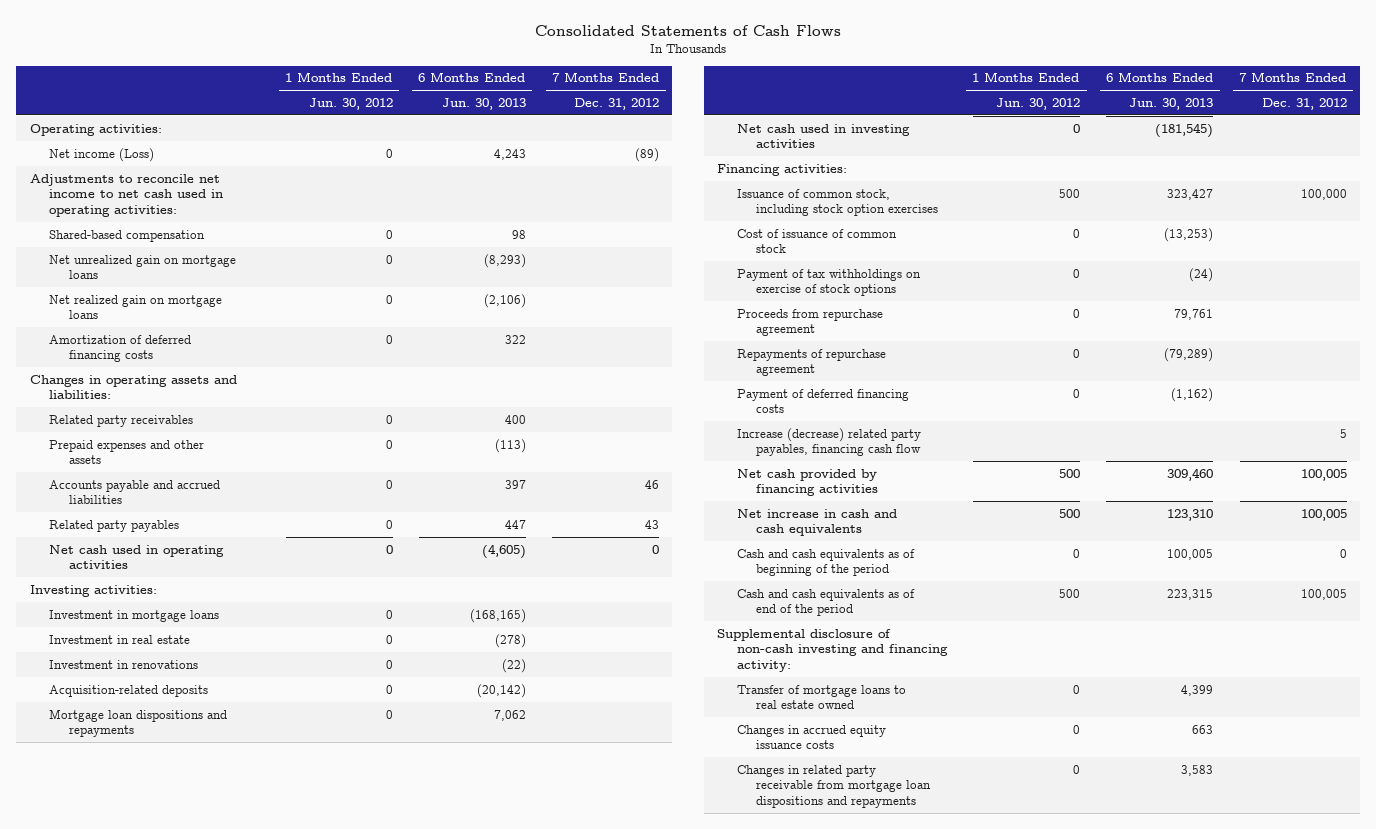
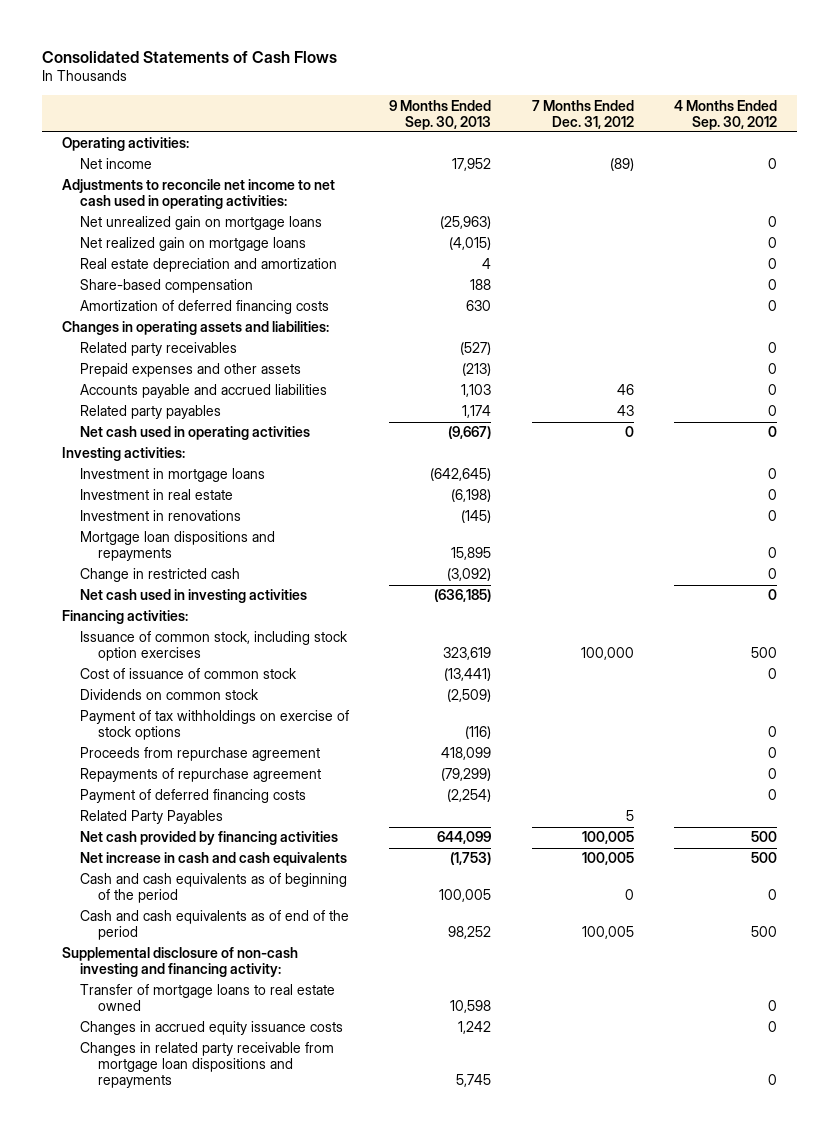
- | 1 Months Ended Jun. 30, 2012 | 6 Months Ended Jun. 30, 2013 | 7 Months Ended Dec. 31, 2012
+ | 9 Months Ended Sep. 30, 2013 | 7 Months Ended Dec. 31, 2012 | 4 Months Ended Sep. 30, 2012
- Net income (Loss) | 0 | 4,243 | (89)
+ Net income | 17,952 | (89) | 0
- Shared-based compensation | 0 | 98 |
+ Real estate depreciation and amortization | 4 | | 0
+ Share-based compensation | 188 | | 0
- Acquisition-related deposits | 0 | (20,142) |
+ Change in restricted cash | (3,092) | | 0
+ Dividends on common stock | (2,509) | |
- Increase (decrease) related party payables, financing cash flow | | | 5
+ Related Party Payables | | 5 |

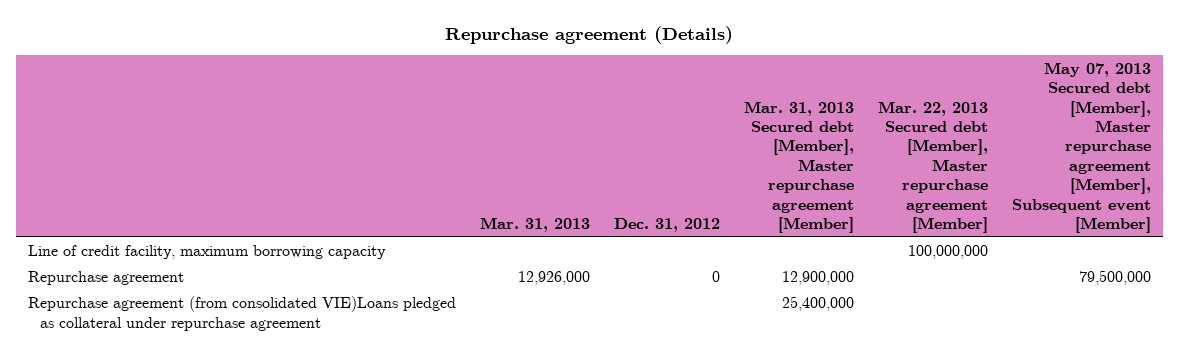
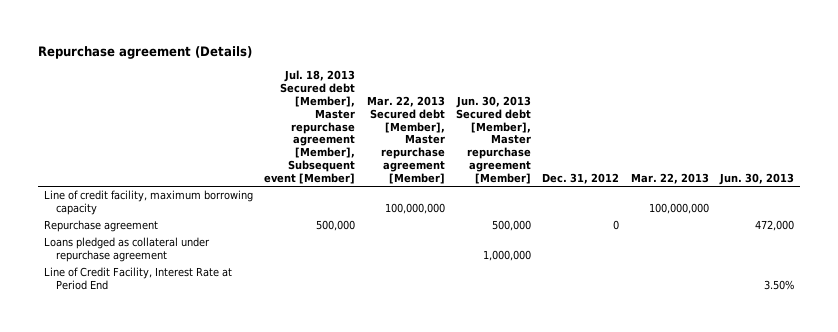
- | Mar. 31, 2013 | Dec. 31, 2012 | Mar. 31, 2013 Secured debt [Member], Master repurchase agreement [Member] | Mar. 22, 2013 Secured debt [Member], Master repurchase agreement [Member] | May 07, 2013 Secured debt [Member], Master repurchase agreement [Member], Subsequent event [Member]
+ | Jul. 18, 2013 Secured debt [Member], Master repurchase agreement [Member], Subsequent event [Member] | Mar. 22, 2013 Secured debt [Member], Master repurchase agreement [Member] | Jun. 30, 2013 Secured debt [Member], Master repurchase agreement [Member] | Dec. 31, 2012 | Mar. 22, 2013 | Jun. 30, 2013
- Repurchase agreement (from consolidated VIE)Loans pledged as collateral under repurchase agreement | | | 25,400,000 | |
+ Loans pledged as collateral under repurchase agreement | | | 1,000,000 | | |
+ Line of Credit Facility, Interest Rate at Period End | | | | | | 3.50%

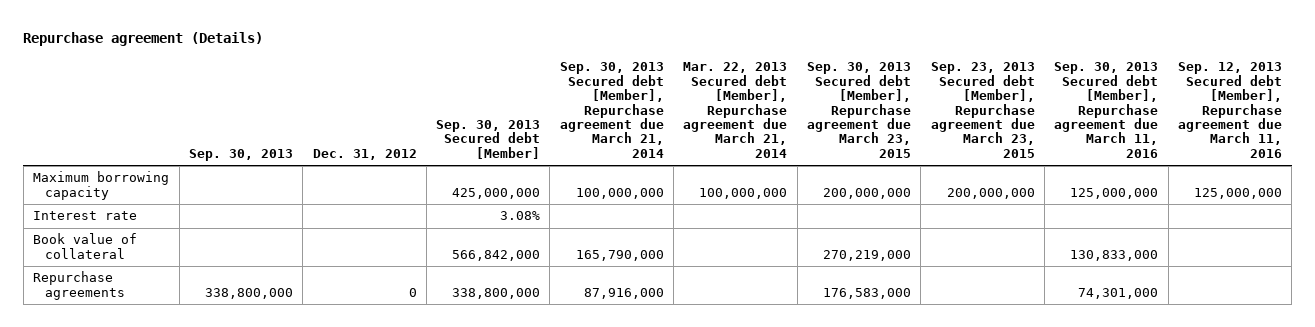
- | Jul. 18, 2013 Secured debt [Member], Master repurchase agreement [Member], Subsequent event [Member] | Mar. 22, 2013 Secured debt [Member], Master repurchase agreement [Member] | Jun. 30, 2013 Secured debt [Member], Master repurchase agreement [Member] | Dec. 31, 2012 | Mar. 22, 2013 | Jun. 30, 2013
+ | Sep. 30, 2013 | Dec. 31, 2012 | Sep. 30, 2013 Secured debt [Member] | Sep. 30, 2013 Secured debt [Member], Repurchase agreement due March 21, 2014 | Mar. 22, 2013 Secured debt [Member], Repurchase agreement due March 21, 2014 | Sep. 30, 2013 Secured debt [Member], Repurchase agreement due March 23, 2015 | Sep. 23, 2013 Secured debt [Member], Repurchase agreement due March 23, 2015 | Sep. 30, 2013 Secured debt [Member], Repurchase agreement due March 11, 2016 | Sep. 12, 2013 Secured debt [Member], Repurchase agreement due March 11, 2016
- Line of credit facility, maximum borrowing capacity | | 100,000,000 | | | 100,000,000 |
- Repurchase agreement | 500,000 | | 500,000 | 0 | | 472,000
- Loans pledged as collateral under repurchase agreement | | | 1,000,000 | | |
- Line of Credit Facility, Interest Rate at Period End | | | | | | 3.50%
+ Maximum borrowing capacity | | | 425,000,000 | 100,000,000 | 100,000,000 | 200,000,000 | 200,000,000 | 125,000,000 | 125,000,000
+ Interest rate | | | 3.08% | | | | | |
+ Book value of collateral | | | 566,842,000 | 165,790,000 | | 270,219,000 | | 130,833,000 |
+ Repurchase agreements | 338,800,000 | 0 | 338,800,000 | 87,916,000 | | 176,583,000 | | 74,301,000 |

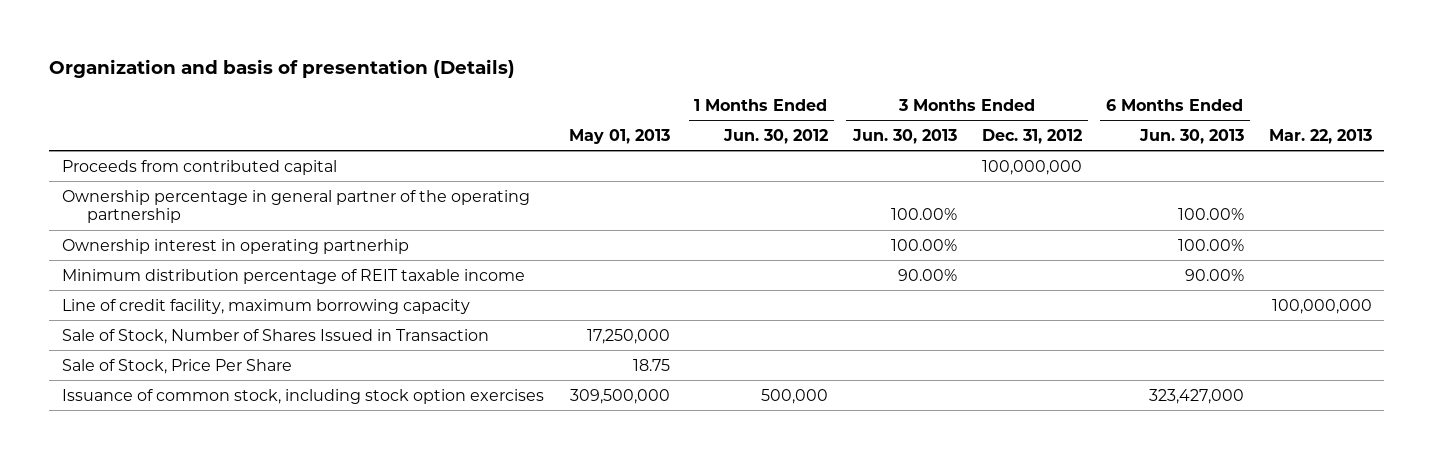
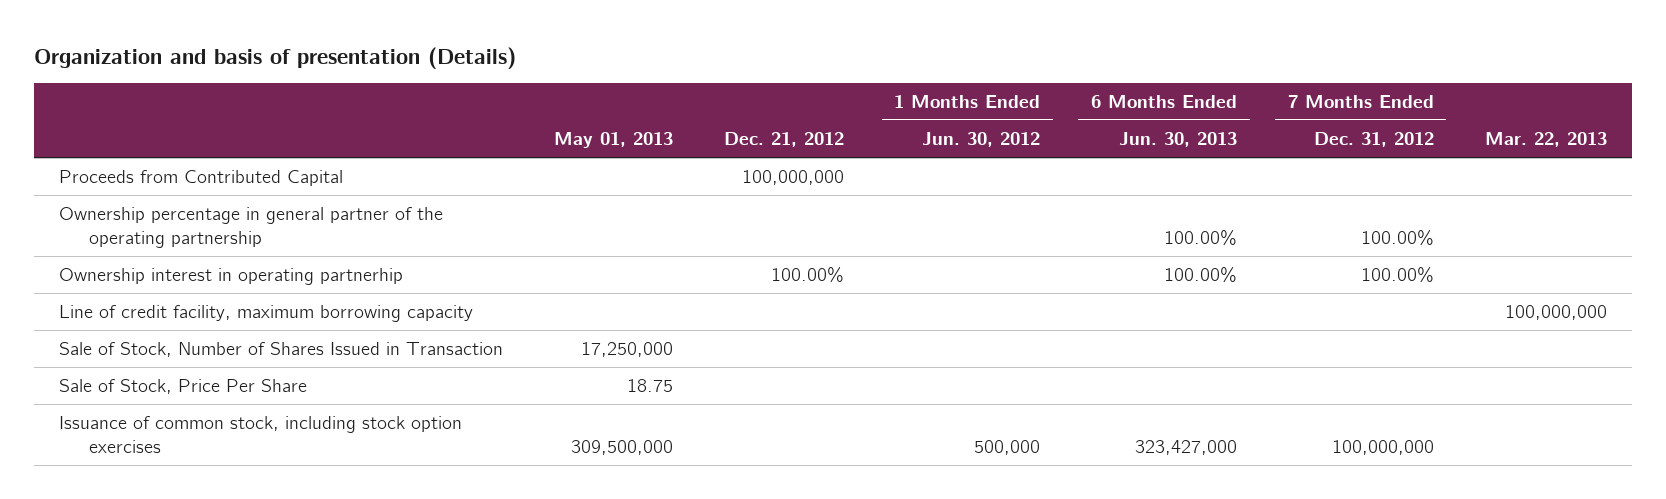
- | May 01, 2013 | 1 Months Ended Jun. 30, 2012 | 3 Months Ended Jun. 30, 2013 | 3 Months Ended Dec. 31, 2012 | 6 Months Ended Jun. 30, 2013 | Mar. 22, 2013
+ | May 01, 2013 | Dec. 21, 2012 | 1 Months Ended Jun. 30, 2012 | 6 Months Ended Jun. 30, 2013 | 7 Months Ended Dec. 31, 2012 | Mar. 22, 2013
- Proceeds from contributed capital | | | | 100,000,000 | |
+ Proceeds from Contributed Capital | | 100,000,000 | | | |
- Minimum distribution percentage of REIT taxable income | | | 90.00% | | 90.00% |

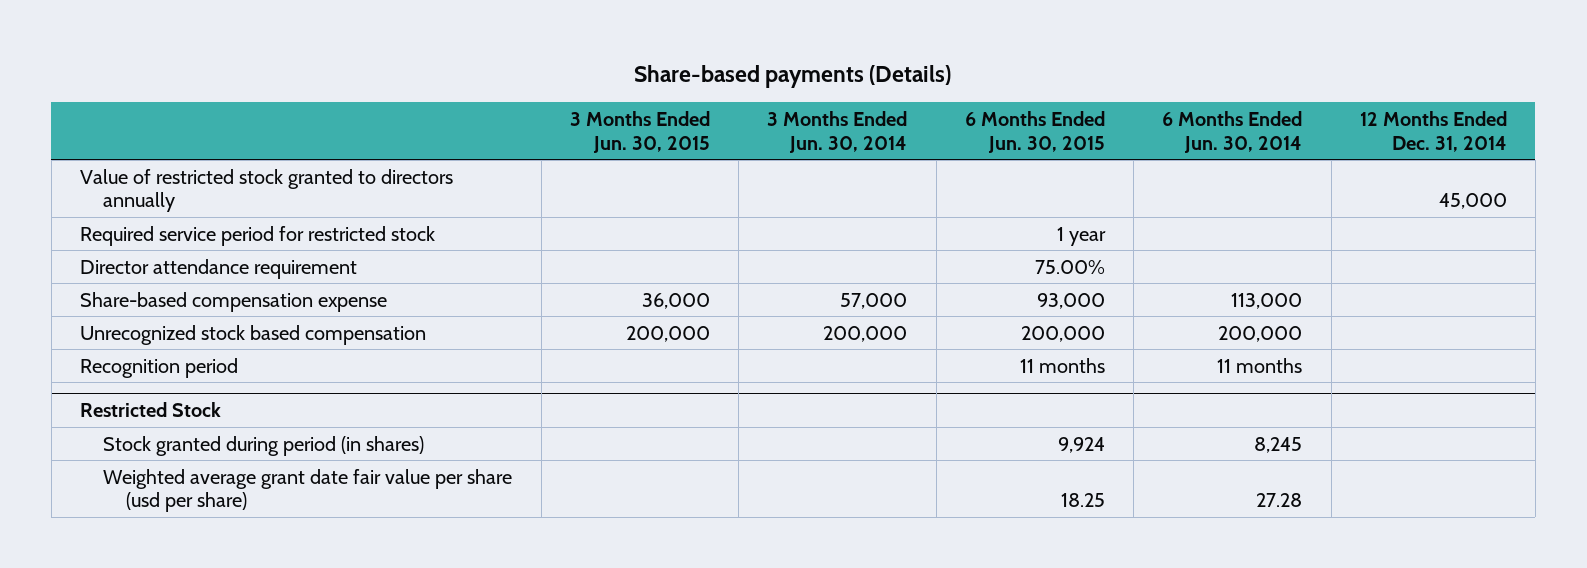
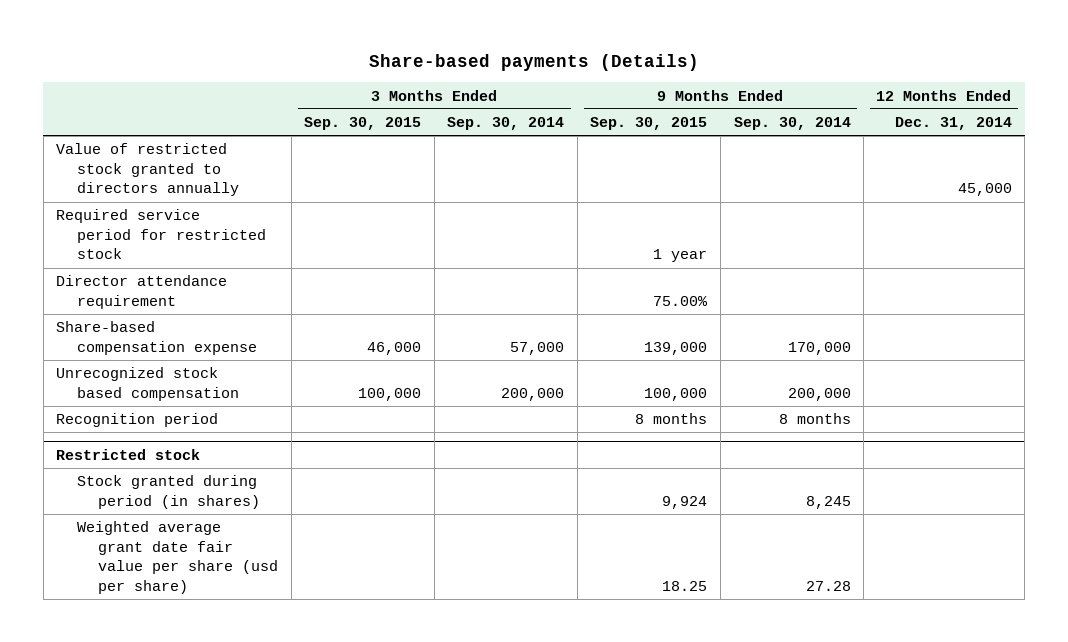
- | 3 Months Ended Jun. 30, 2015 | 3 Months Ended Jun. 30, 2014 | 6 Months Ended Jun. 30, 2015 | 6 Months Ended Jun. 30, 2014 | 12 Months Ended Dec. 31, 2014
+ | 3 Months Ended Sep. 30, 2015 | 3 Months Ended Sep. 30, 2014 | 9 Months Ended Sep. 30, 2015 | 9 Months Ended Sep. 30, 2014 | 12 Months Ended Dec. 31, 2014
- Restricted Stock
+ Restricted stock

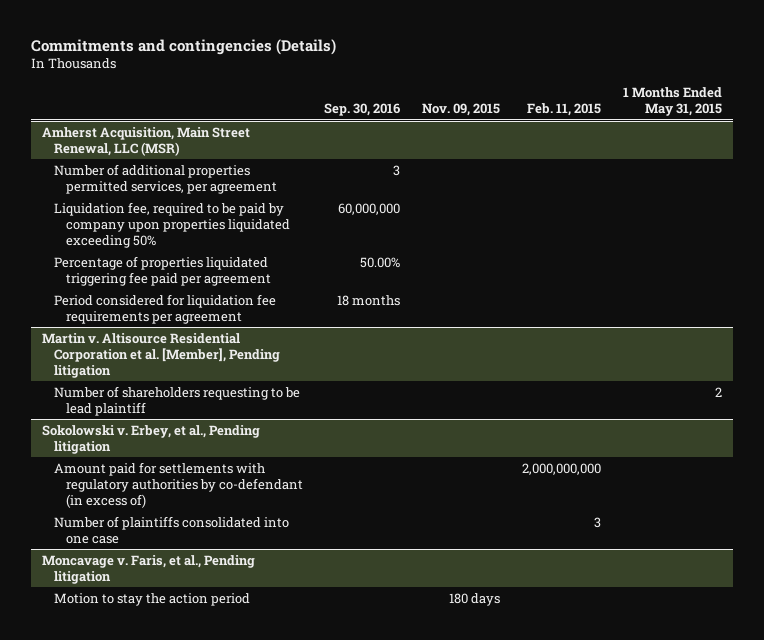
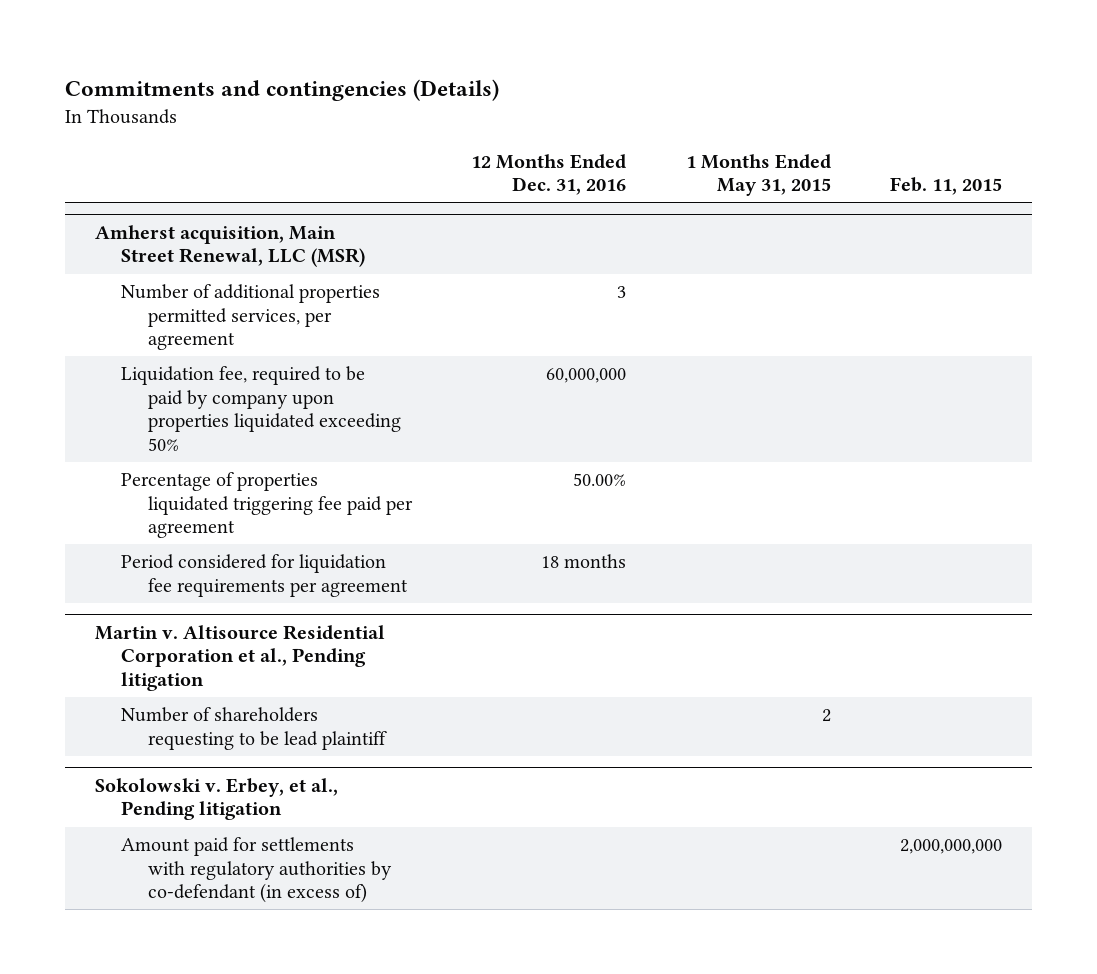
- | Sep. 30, 2016 | Nov. 09, 2015 | Feb. 11, 2015 | 1 Months Ended May 31, 2015
+ | 12 Months Ended Dec. 31, 2016 | 1 Months Ended May 31, 2015 | Feb. 11, 2015
- Amherst Acquisition, Main Street Renewal, LLC (MSR)
+ Amherst acquisition, Main Street Renewal, LLC (MSR)
- Martin v. Altisource Residential Corporation et al. [Member], Pending litigation
+ Martin v. Altisource Residential Corporation et al., Pending litigation
@ Sokolowski v. Erbey, et al., Pending litigation
- Number of plaintiffs consolidated into one case | | | 3 |
- Moncavage v. Faris, et al., Pending litigation
- Motion to stay the action period | | 180 days | |

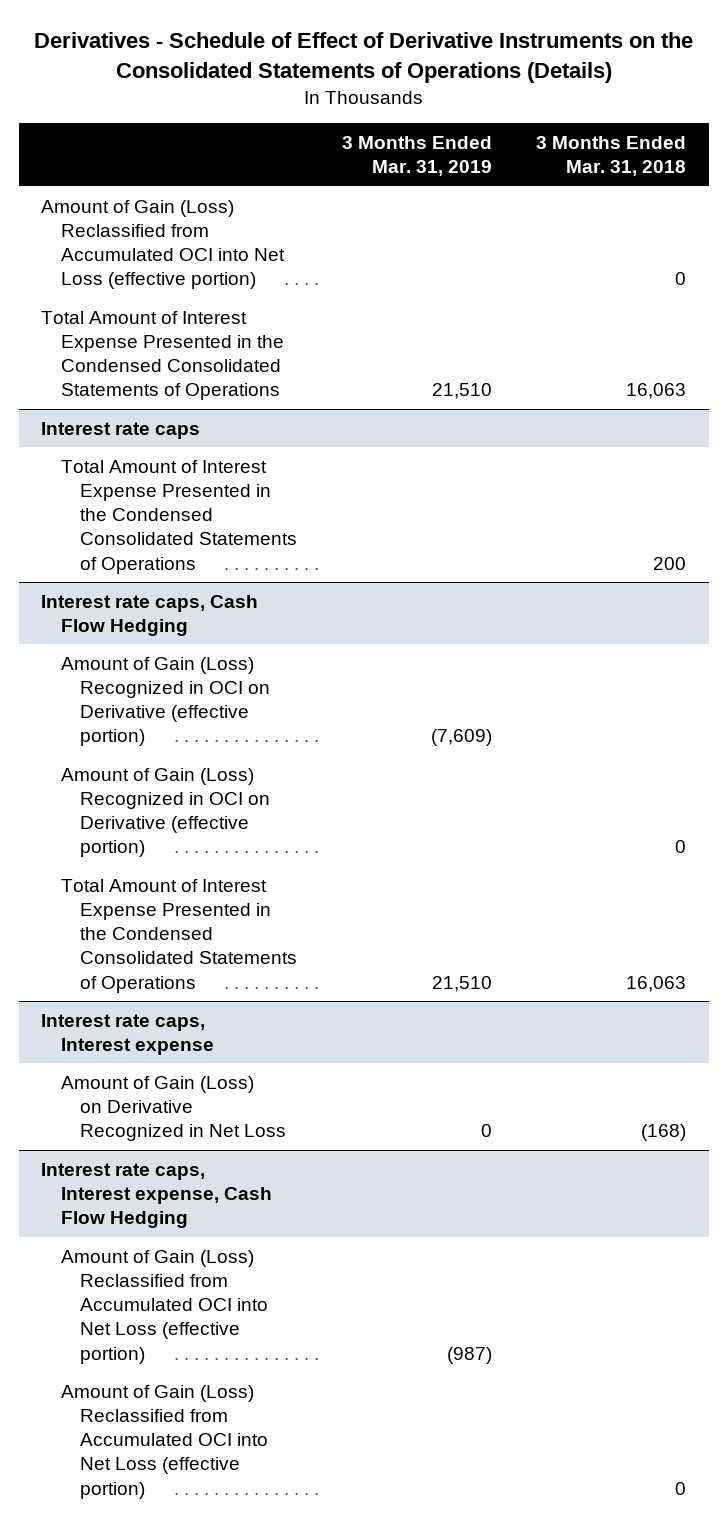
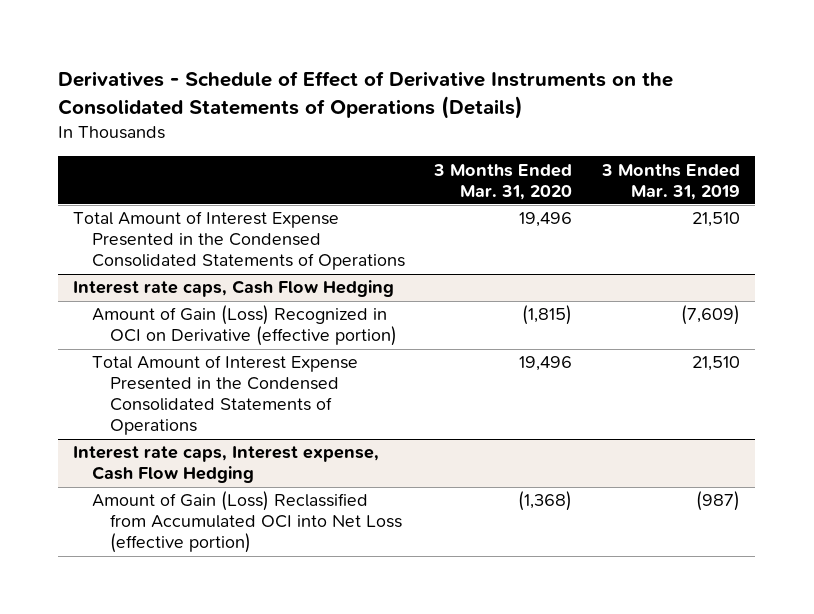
- | 3 Months Ended Mar. 31, 2019 | 3 Months Ended Mar. 31, 2018
+ | 3 Months Ended Mar. 31, 2020 | 3 Months Ended Mar. 31, 2019
- Amount of Gain (Loss) Reclassified from Accumulated OCI into Net Loss (effective portion) | | 0
- Interest rate caps
- Total Amount of Interest Expense Presented in the Condensed Consolidated Statements of Operations | | 200
@ Interest rate caps, Cash Flow Hedging
- Amount of Gain (Loss) Recognized in OCI on Derivative (effective portion) | | 0
- Interest rate caps, Interest expense
- Amount of Gain (Loss) on Derivative Recognized in Net Loss | 0 | (168)
@ Interest rate caps, Interest expense, Cash Flow Hedging
- Amount of Gain (Loss) Reclassified from Accumulated OCI into Net Loss (effective portion) | | 0

